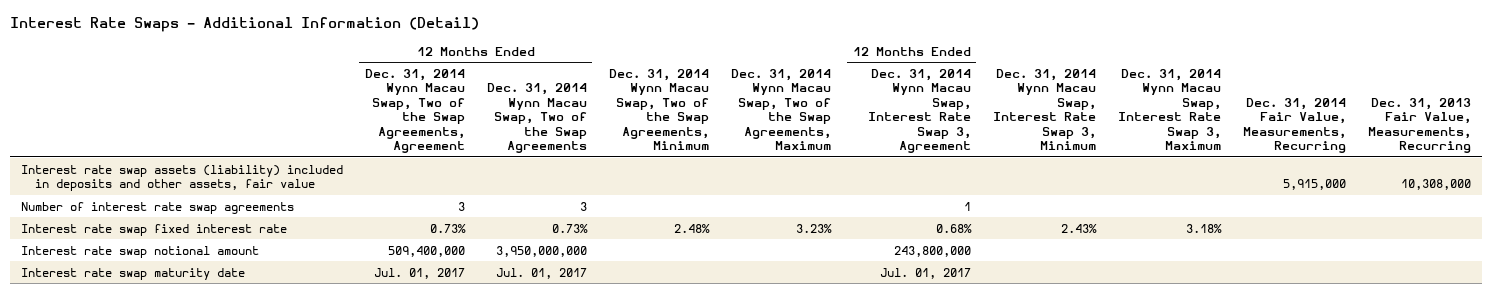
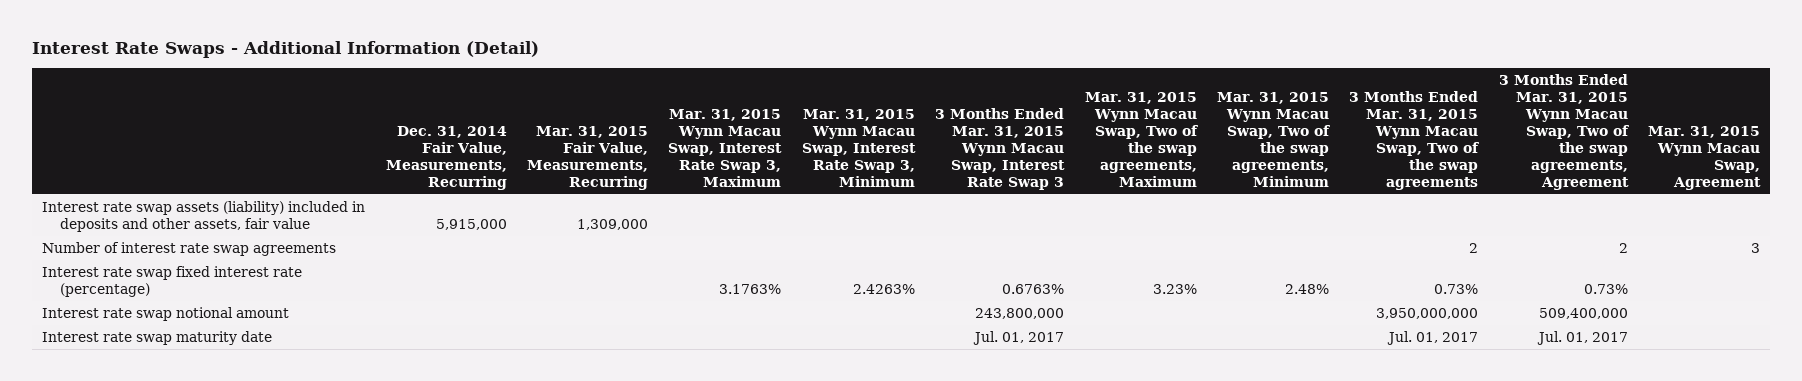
- | 12 Months Ended Dec. 31, 2014 Wynn Macau Swap, Two of the Swap Agreements, Agreement | 12 Months Ended Dec. 31, 2014 Wynn Macau Swap, Two of the Swap Agreements | Dec. 31, 2014 Wynn Macau Swap, Two of the Swap Agreements, Minimum | Dec. 31, 2014 Wynn Macau Swap, Two of the Swap Agreements, Maximum | 12 Months Ended Dec. 31, 2014 Wynn Macau Swap, Interest Rate Swap 3, Agreement | Dec. 31, 2014 Wynn Macau Swap, Interest Rate Swap 3, Minimum | Dec. 31, 2014 Wynn Macau Swap, Interest Rate Swap 3, Maximum | Dec. 31, 2014 Fair Value, Measurements, Recurring | Dec. 31, 2013 Fair Value, Measurements, Recurring
+ | Dec. 31, 2014 Fair Value, Measurements, Recurring | Mar. 31, 2015 Fair Value, Measurements, Recurring | Mar. 31, 2015 Wynn Macau Swap, Interest Rate Swap 3, Maximum | Mar. 31, 2015 Wynn Macau Swap, Interest Rate Swap 3, Minimum | 3 Months Ended Mar. 31, 2015 Wynn Macau Swap, Interest Rate Swap 3 | Mar. 31, 2015 Wynn Macau Swap, Two of the swap agreements, Maximum | Mar. 31, 2015 Wynn Macau Swap, Two of the swap agreements, Minimum | 3 Months Ended Mar. 31, 2015 Wynn Macau Swap, Two of the swap agreements | 3 Months Ended Mar. 31, 2015 Wynn Macau Swap, Two of the swap agreements, Agreement | Mar. 31, 2015 Wynn Macau Swap, Agreement
- Interest rate swap fixed interest rate | 0.73% | 0.73% | 2.48% | 3.23% | 0.68% | 2.43% | 3.18% | |
+ Interest rate swap fixed interest rate (percentage) | | | 3.1763% | 2.4263% | 0.6763% | 3.23% | 2.48% | 0.73% | 0.73% |

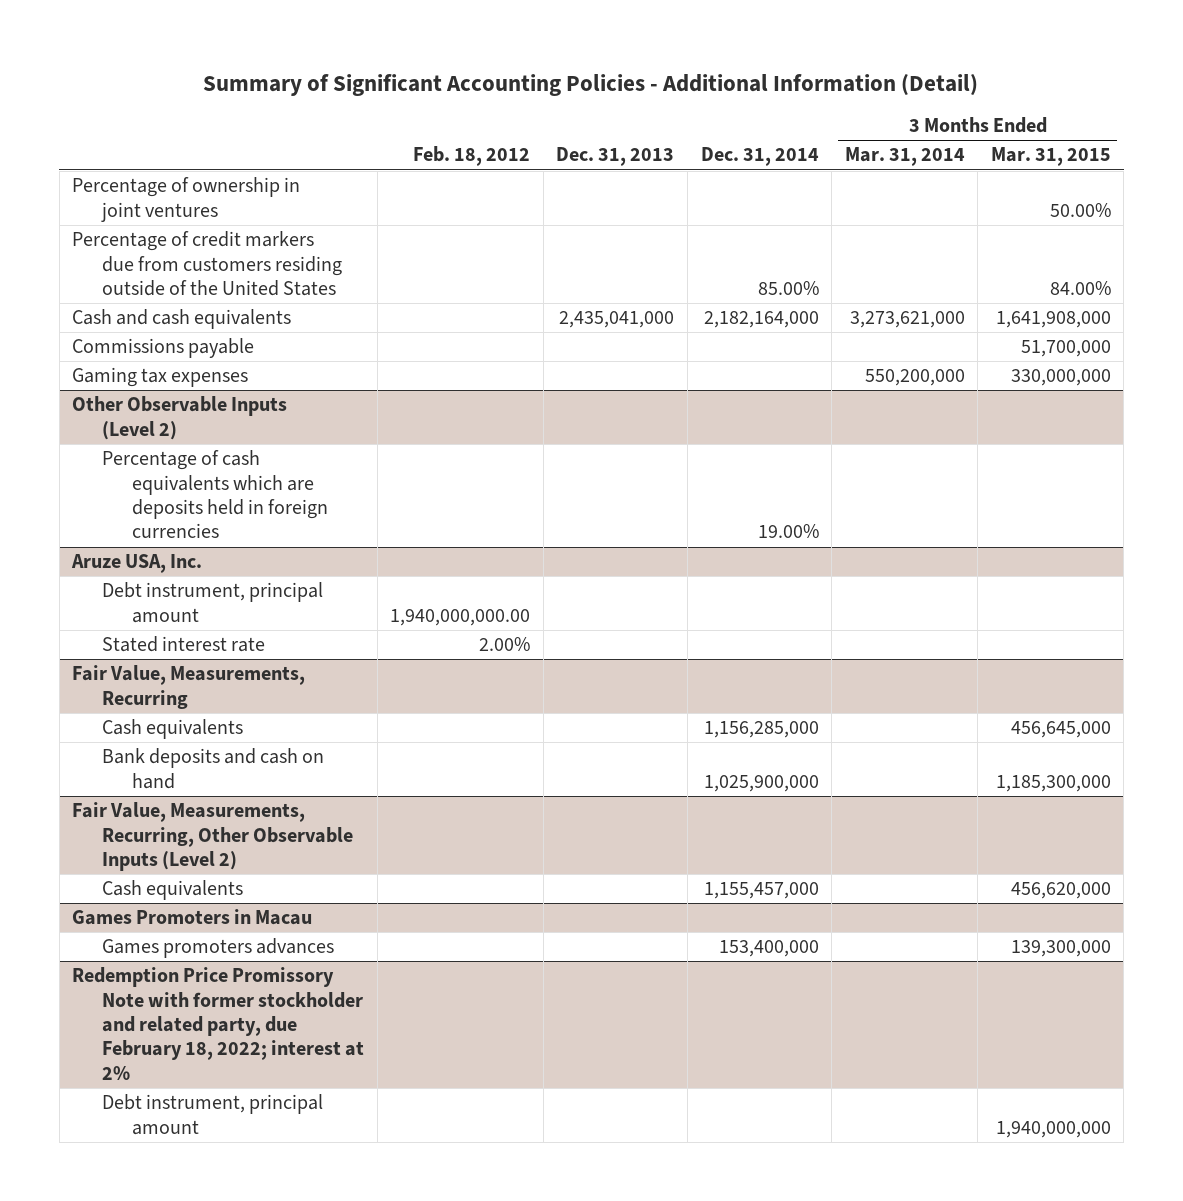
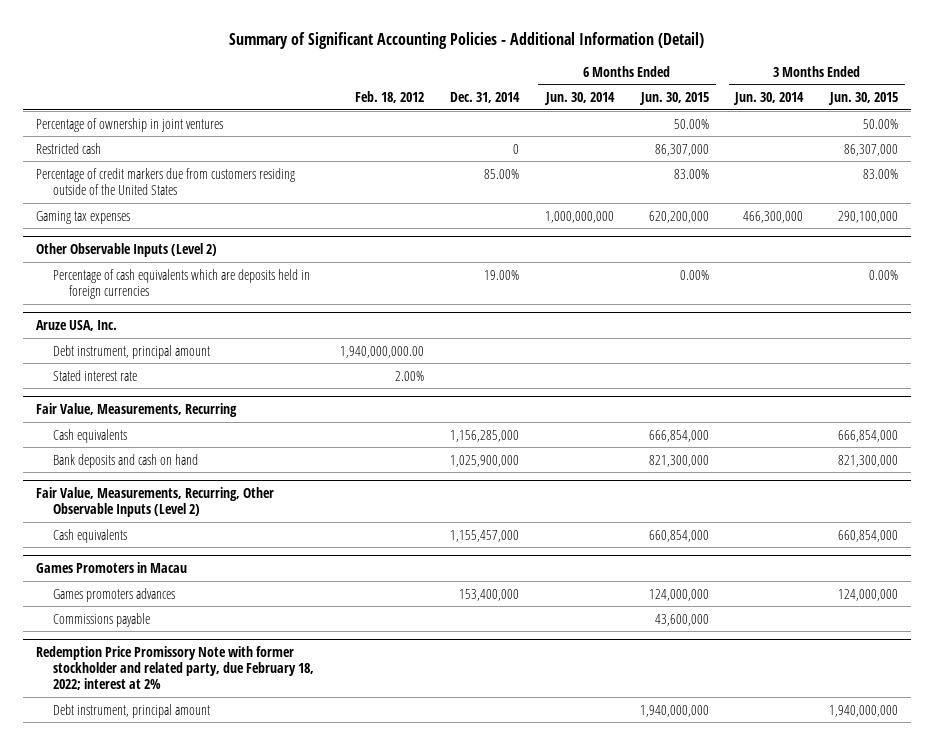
- | Feb. 18, 2012 | Dec. 31, 2013 | Dec. 31, 2014 | 3 Months Ended Mar. 31, 2014 | 3 Months Ended Mar. 31, 2015
+ | Feb. 18, 2012 | Dec. 31, 2014 | 6 Months Ended Jun. 30, 2014 | 6 Months Ended Jun. 30, 2015 | 3 Months Ended Jun. 30, 2014 | 3 Months Ended Jun. 30, 2015
+ Restricted cash | | 0 | | 86,307,000 | | 86,307,000
- Cash and cash equivalents | | 2,435,041,000 | 2,182,164,000 | 3,273,621,000 | 1,641,908,000
- Commissions payable | | | | | 51,700,000
@ Games Promoters in Macau
+ Commissions payable | | | | 43,600,000 | |

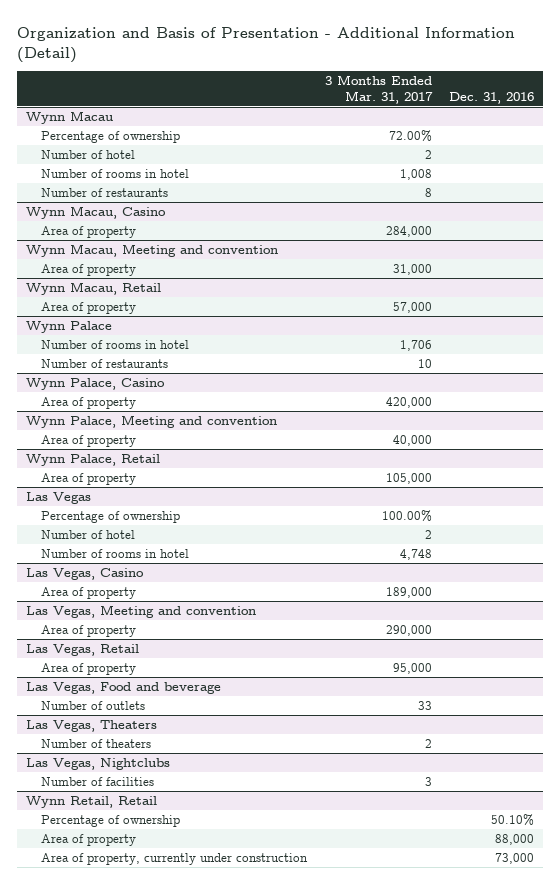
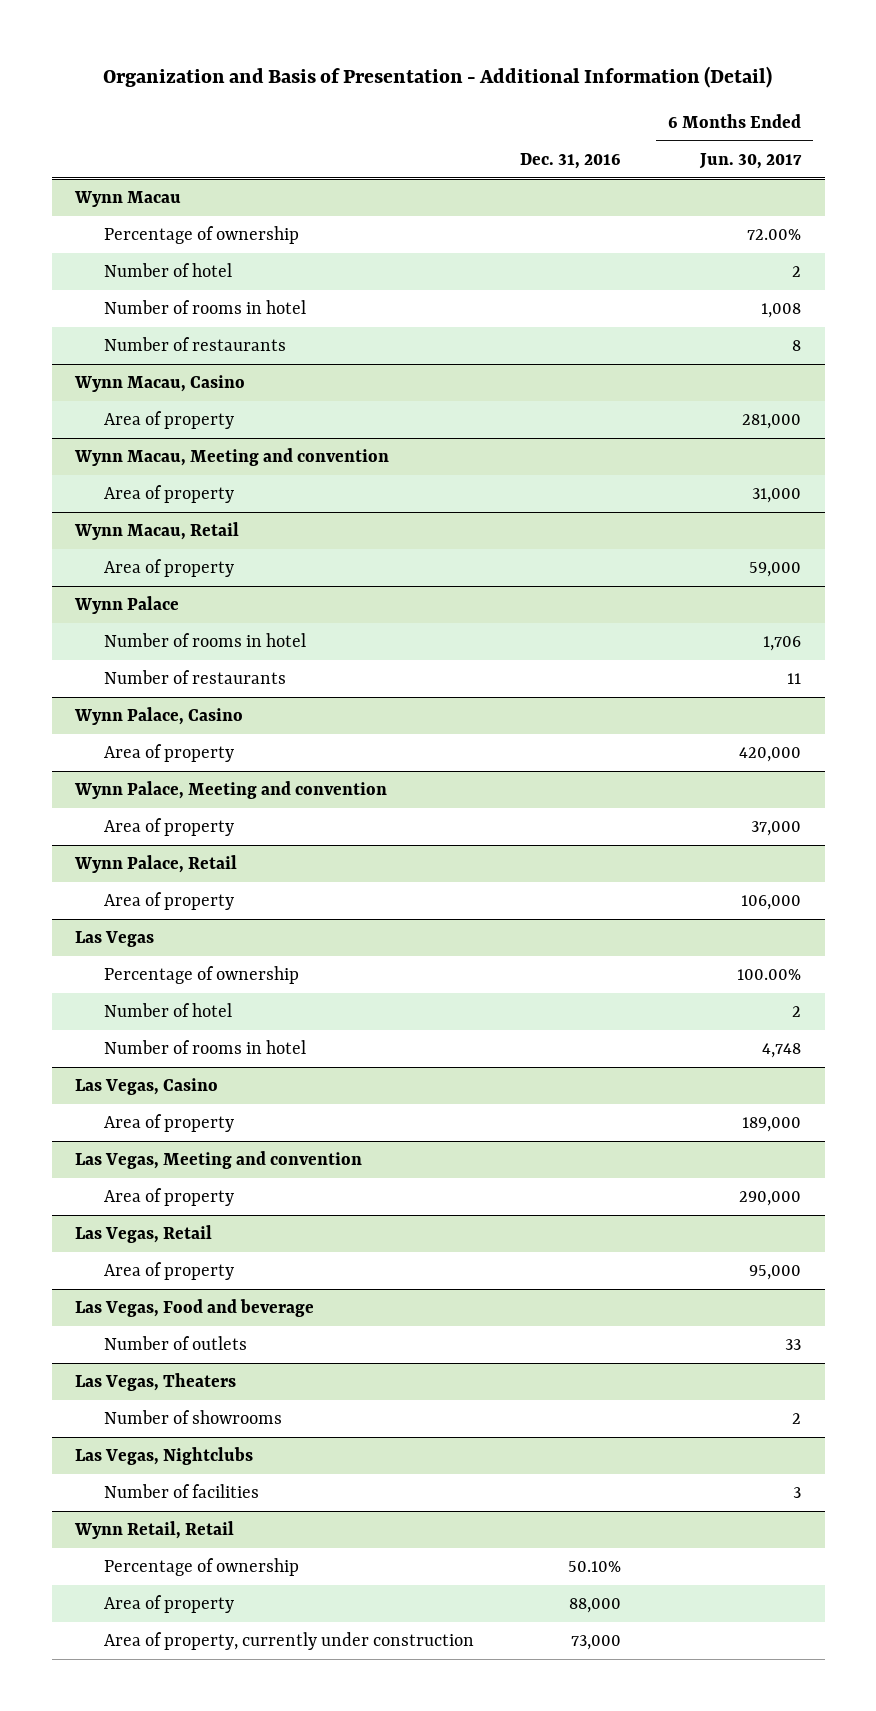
- | 3 Months Ended Mar. 31, 2017 | Dec. 31, 2016
+ | Dec. 31, 2016 | 6 Months Ended Jun. 30, 2017
@ Las Vegas, Theaters
- Number of theaters | 2 |
+ Number of showrooms | | 2

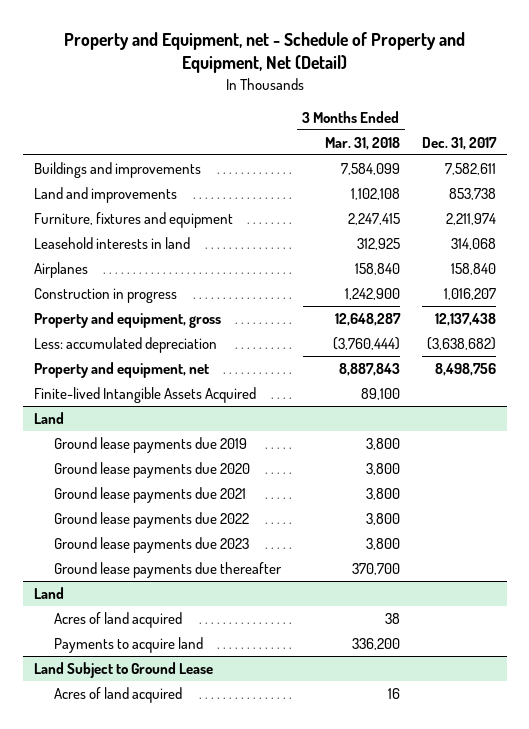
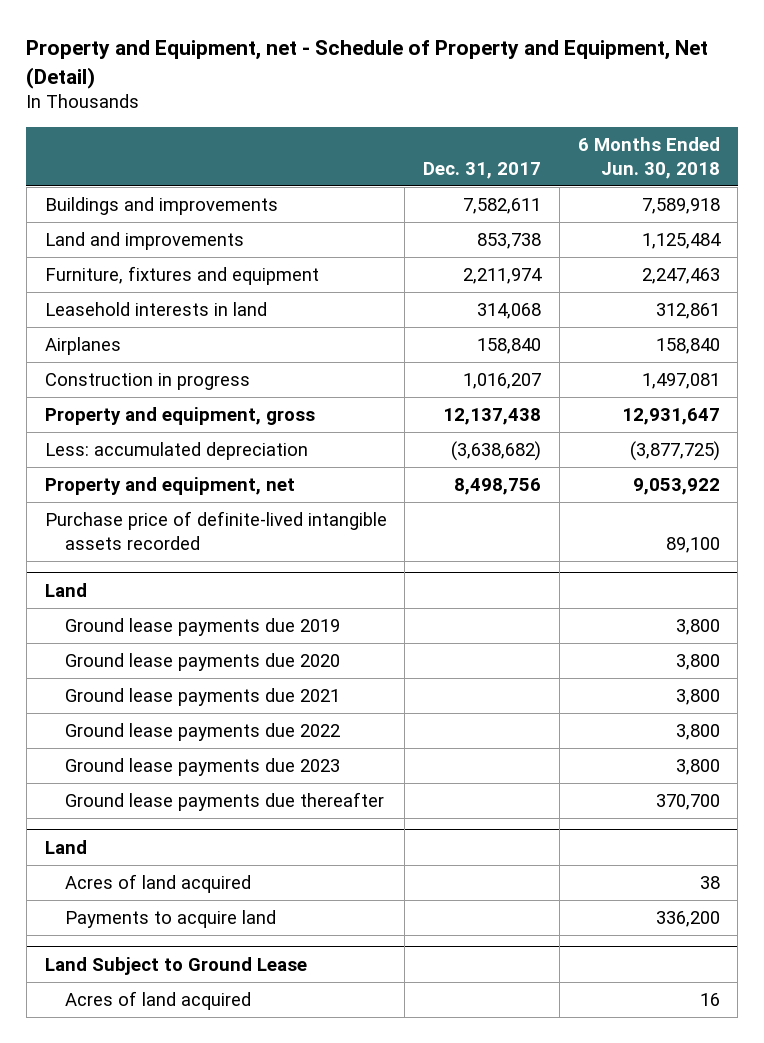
- | 3 Months Ended Mar. 31, 2018 | Dec. 31, 2017
+ | Dec. 31, 2017 | 6 Months Ended Jun. 30, 2018
- Finite-lived Intangible Assets Acquired | 89,100 |
+ Purchase price of definite-lived intangible assets recorded | | 89,100

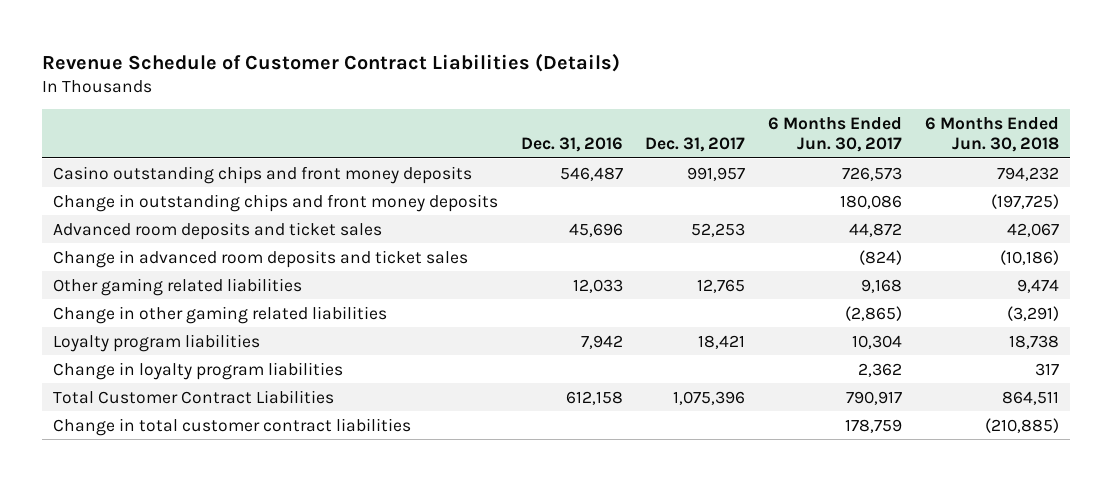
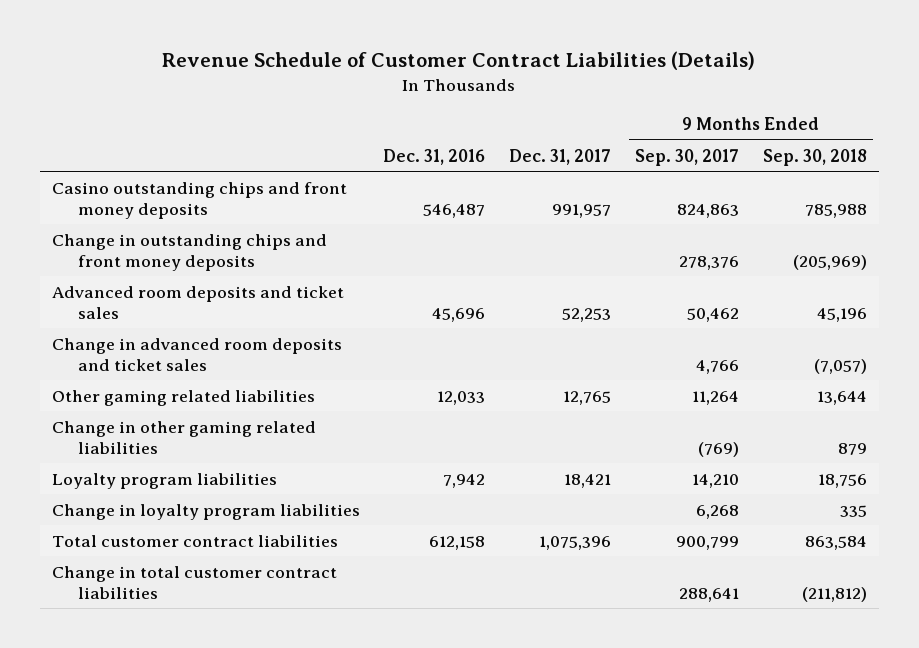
- | Dec. 31, 2016 | Dec. 31, 2017 | 6 Months Ended Jun. 30, 2017 | 6 Months Ended Jun. 30, 2018
+ | Dec. 31, 2016 | Dec. 31, 2017 | 9 Months Ended Sep. 30, 2017 | 9 Months Ended Sep. 30, 2018
- Total Customer Contract Liabilities | 612,158 | 1,075,396 | 790,917 | 864,511
+ Total customer contract liabilities | 612,158 | 1,075,396 | 900,799 | 863,584

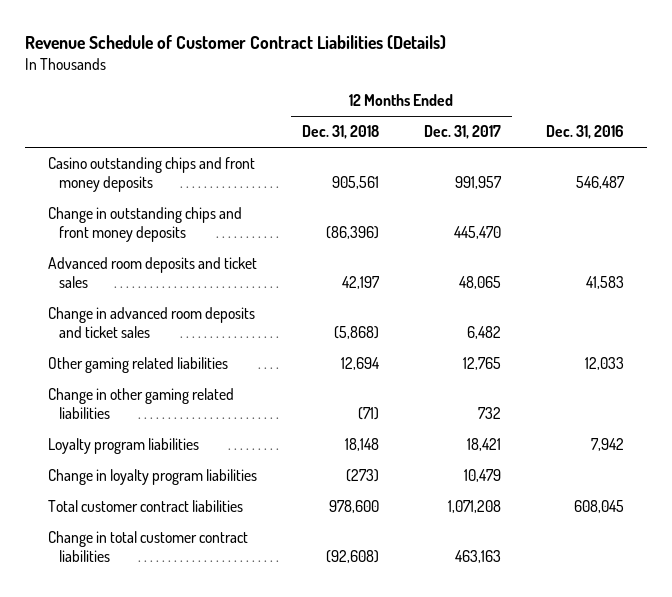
- | Dec. 31, 2016 | Dec. 31, 2017 | 9 Months Ended Sep. 30, 2017 | 9 Months Ended Sep. 30, 2018
+ | 12 Months Ended Dec. 31, 2018 | 12 Months Ended Dec. 31, 2017 | Dec. 31, 2016
- Advanced room deposits and ticket sales | 45,696 | 52,253 | 50,462 | 45,196
+ Advanced room deposits and ticket sales | 42,197 | 48,065 | 41,583
- Total customer contract liabilities | 612,158 | 1,075,396 | 900,799 | 863,584
+ Total customer contract liabilities | 978,600 | 1,071,208 | 608,045

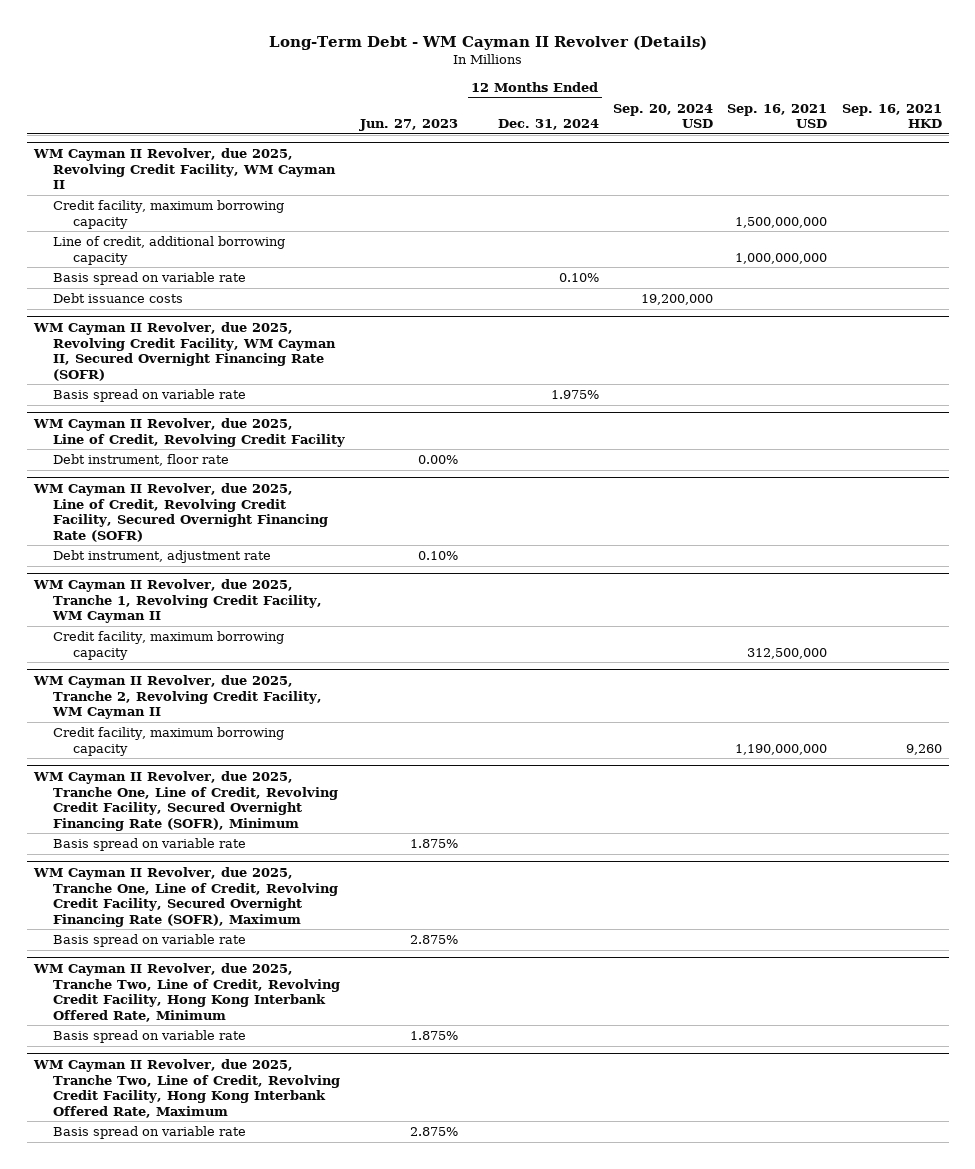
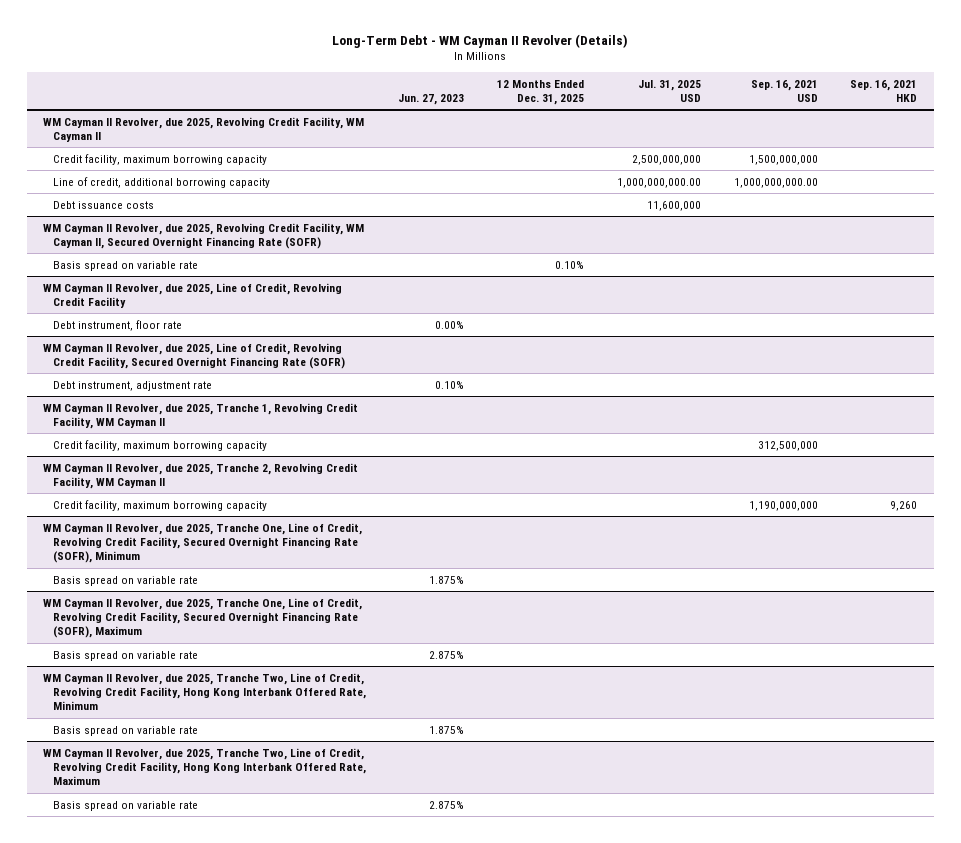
- | Jun. 27, 2023 | 12 Months Ended Dec. 31, 2024 | Sep. 20, 2024 USD | Sep. 16, 2021 USD | Sep. 16, 2021 HKD
+ | Jun. 27, 2023 | 12 Months Ended Dec. 31, 2025 | Jul. 31, 2025 USD | Sep. 16, 2021 USD | Sep. 16, 2021 HKD
@ WM Cayman II Revolver, due 2025, Revolving Credit Facility, WM Cayman II
- Line of credit, additional borrowing capacity | | | | 1,000,000,000 |
- Basis spread on variable rate | | 0.10% | | |
+ Line of credit, additional borrowing capacity | | | 1,000,000,000.00 | 1,000,000,000.00 |

